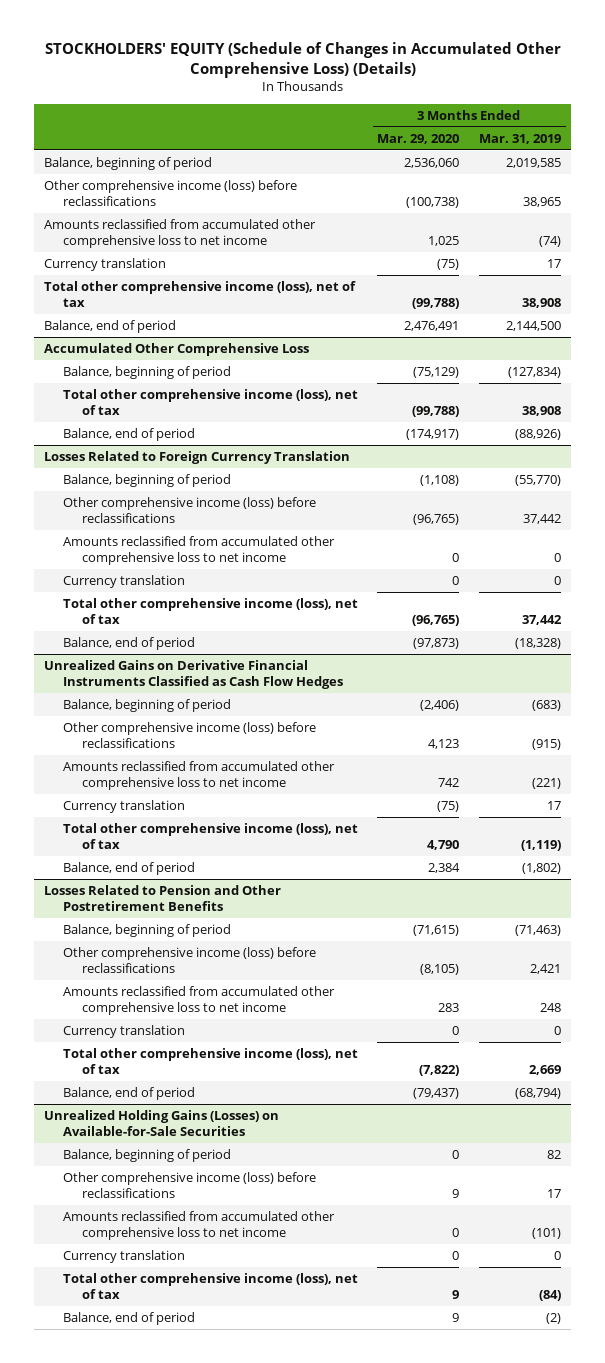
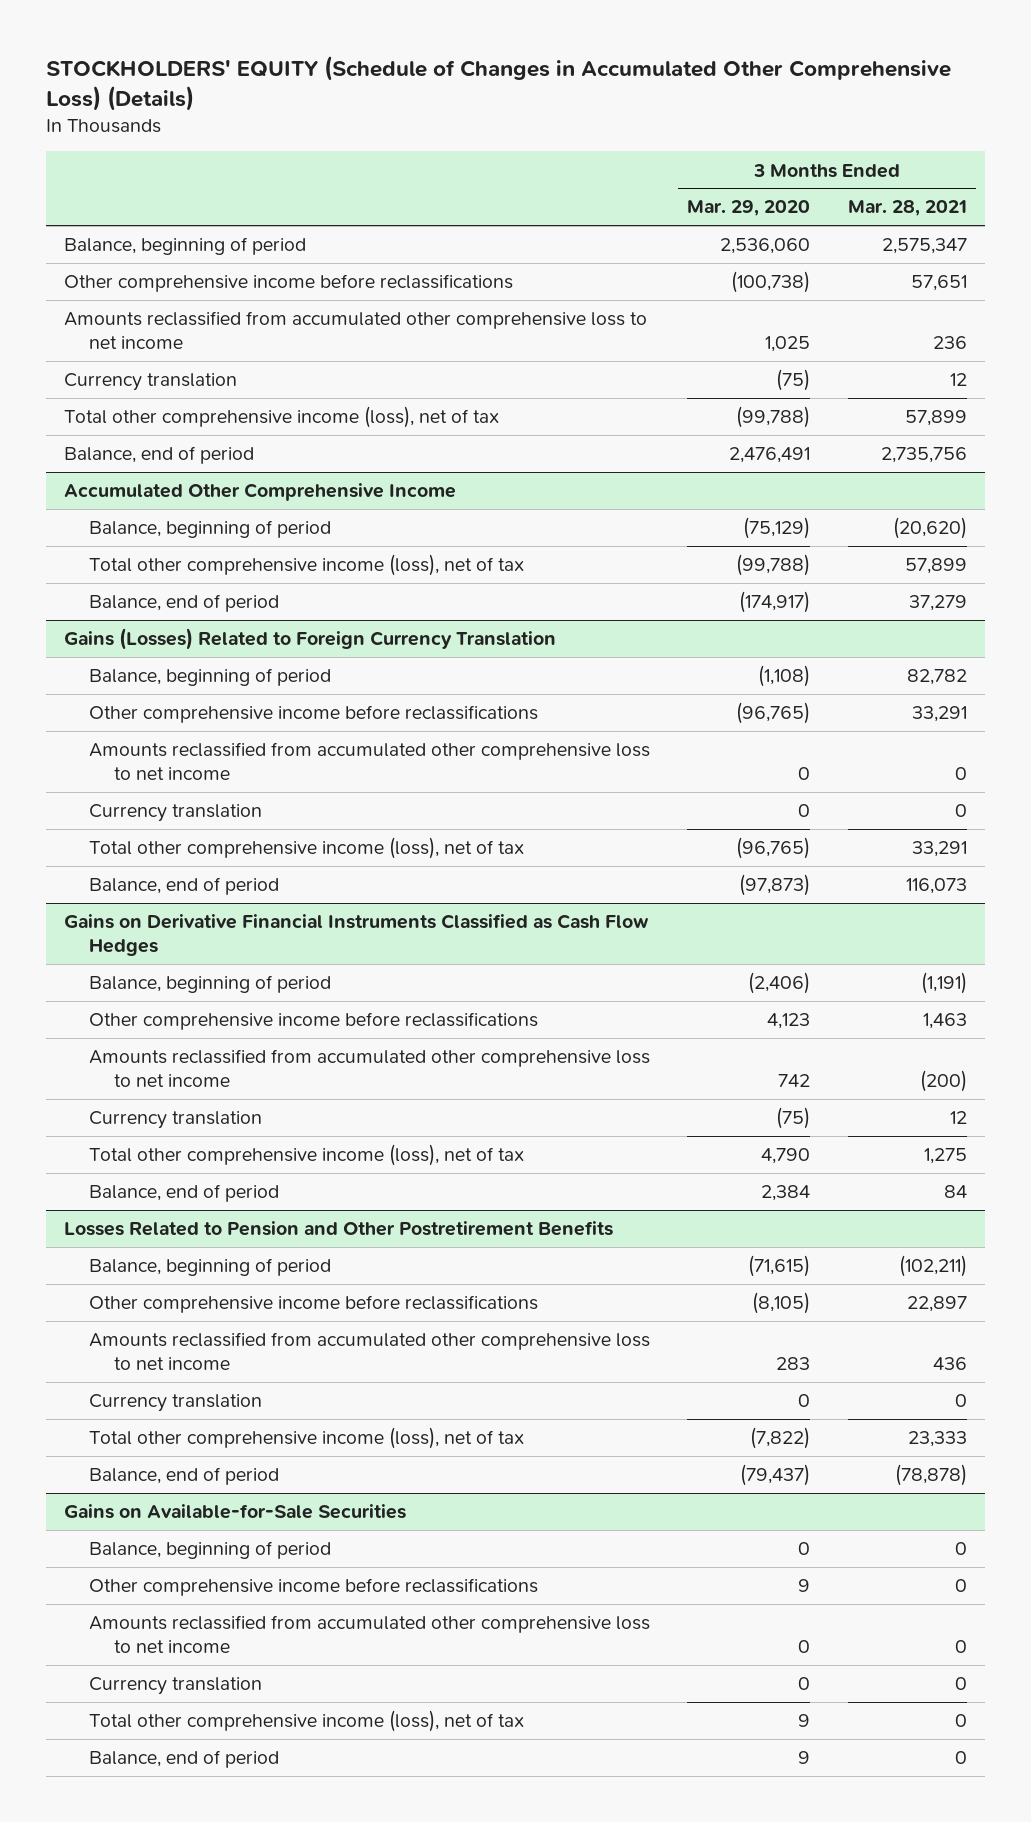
- | 3 Months Ended Mar. 29, 2020 | 3 Months Ended Mar. 31, 2019
+ | 3 Months Ended Mar. 29, 2020 | 3 Months Ended Mar. 28, 2021
- Other comprehensive income (loss) before reclassifications | (100,738) | 38,965
+ Other comprehensive income before reclassifications | (100,738) | 57,651
- Accumulated Other Comprehensive Loss
+ Accumulated Other Comprehensive Income
- Losses Related to Foreign Currency Translation
+ Gains (Losses) Related to Foreign Currency Translation
- Other comprehensive income (loss) before reclassifications | (96,765) | 37,442
+ Other comprehensive income before reclassifications | (96,765) | 33,291
- Unrealized Gains on Derivative Financial Instruments Classified as Cash Flow Hedges
+ Gains on Derivative Financial Instruments Classified as Cash Flow Hedges
- Other comprehensive income (loss) before reclassifications | 4,123 | (915)
+ Other comprehensive income before reclassifications | 4,123 | 1,463
@ Losses Related to Pension and Other Postretirement Benefits
- Other comprehensive income (loss) before reclassifications | (8,105) | 2,421
+ Other comprehensive income before reclassifications | (8,105) | 22,897
- Unrealized Holding Gains (Losses) on Available-for-Sale Securities
+ Gains on Available-for-Sale Securities
- Other comprehensive income (loss) before reclassifications | 9 | 17
+ Other comprehensive income before reclassifications | 9 | 0

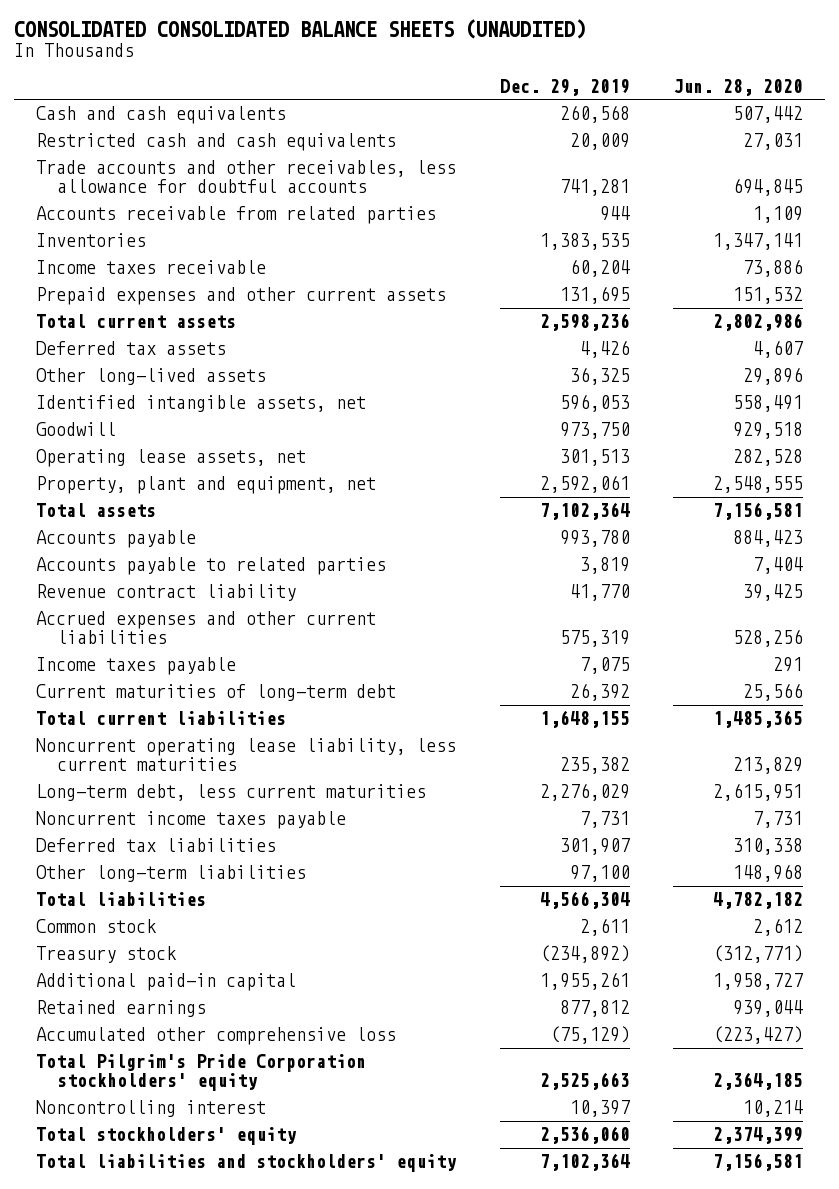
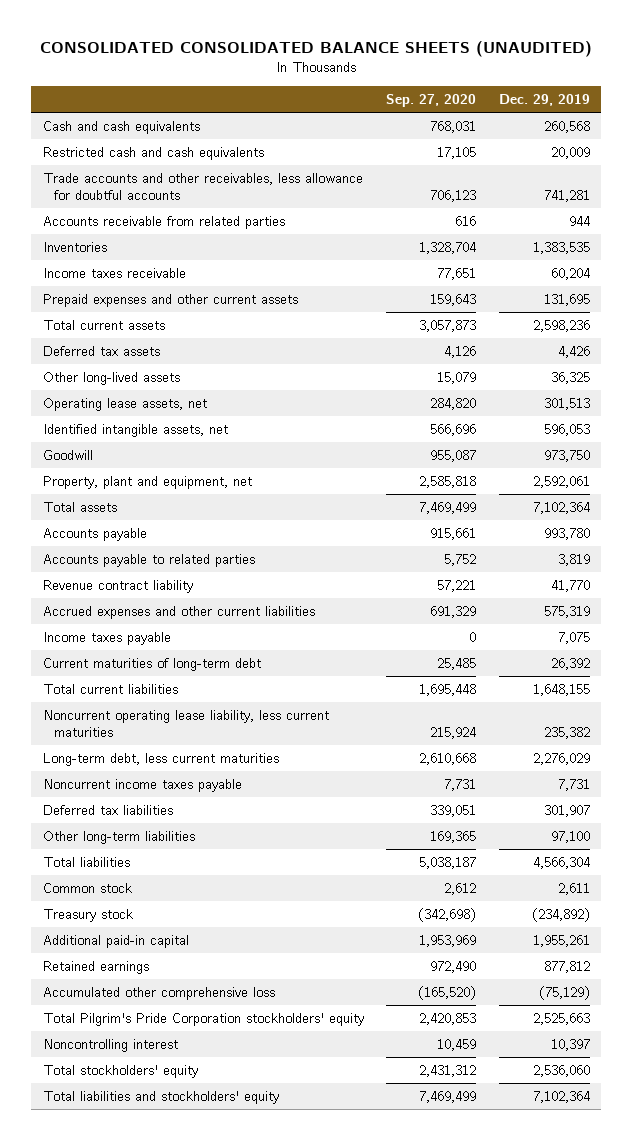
- | Dec. 29, 2019 | Jun. 28, 2020
+ | Sep. 27, 2020 | Dec. 29, 2019
moved up: Operating lease assets, net | 284,820 | 301,513

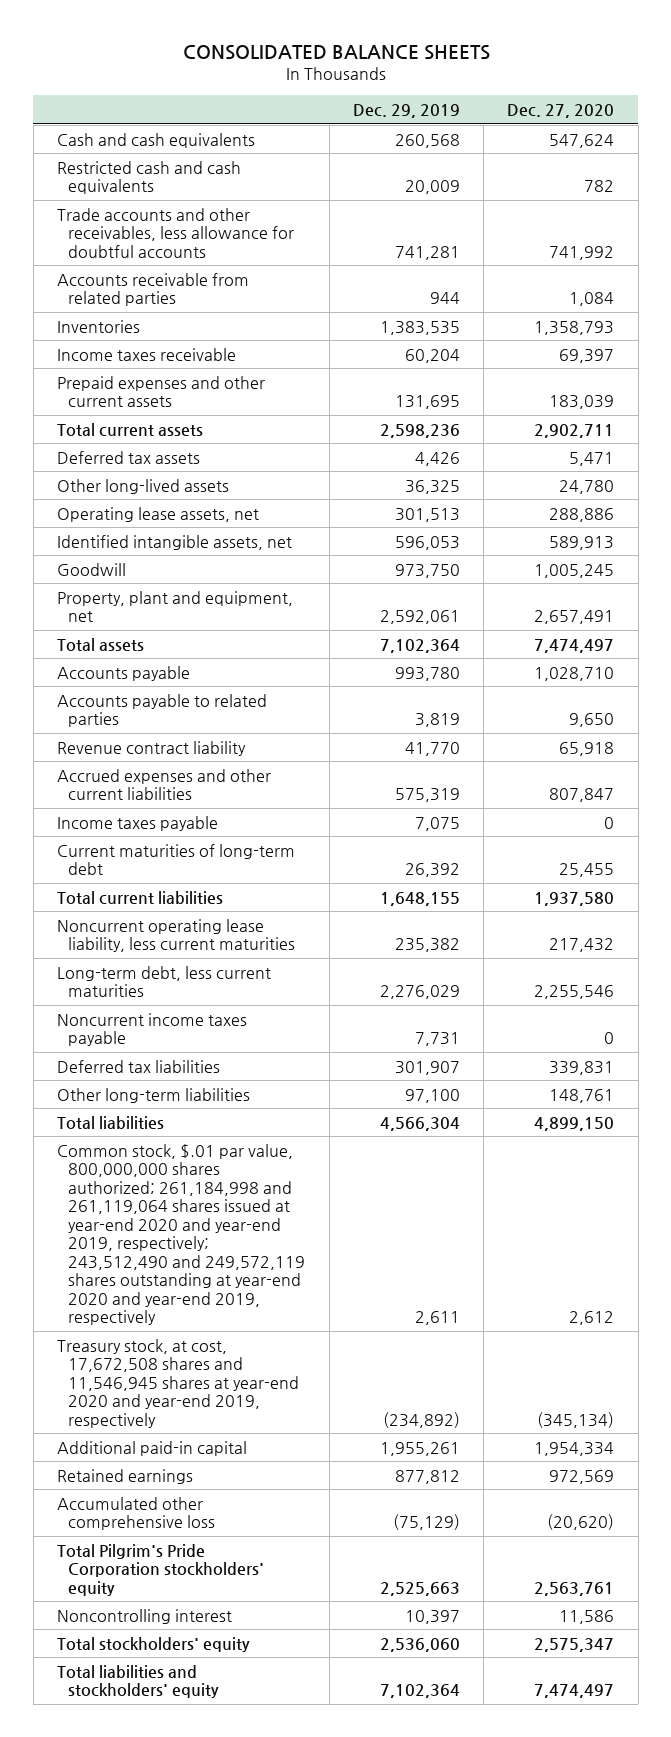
- CONSOLIDATED CONSOLIDATED BALANCE SHEETS (UNAUDITED)
+ CONSOLIDATED BALANCE SHEETS
- | Sep. 27, 2020 | Dec. 29, 2019
+ | Dec. 29, 2019 | Dec. 27, 2020
- Common stock | 2,612 | 2,611
- Treasury stock | (342,698) | (234,892)
+ Common stock, $.01 par value, 800,000,000 shares authorized; 261,184,998 and 261,119,064 shares issued at year-end 2020 and year-end 2019, respectively; 243,512,490 and 249,572,119 shares outstanding at year-end 2020 and year-end 2019, respectively | 2,611 | 2,612
+ Treasury stock, at cost, 17,672,508 shares and 11,546,945 shares at year-end 2020 and year-end 2019, respectively | (234,892) | (345,134)

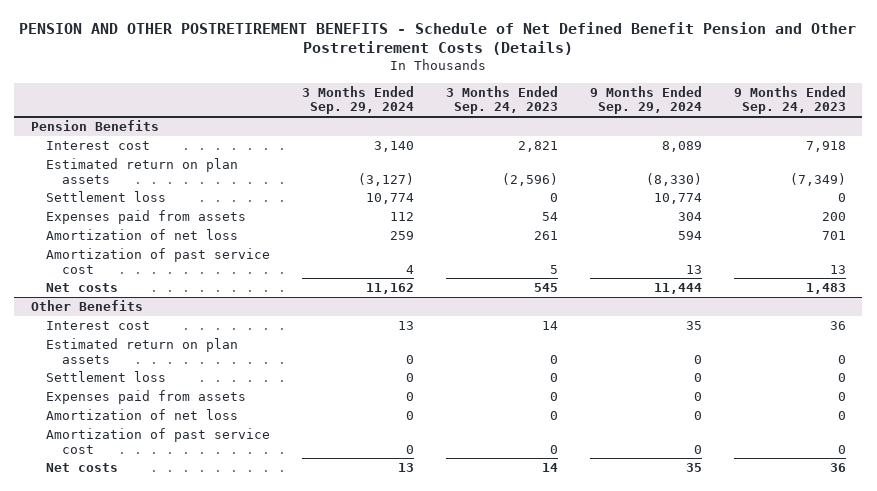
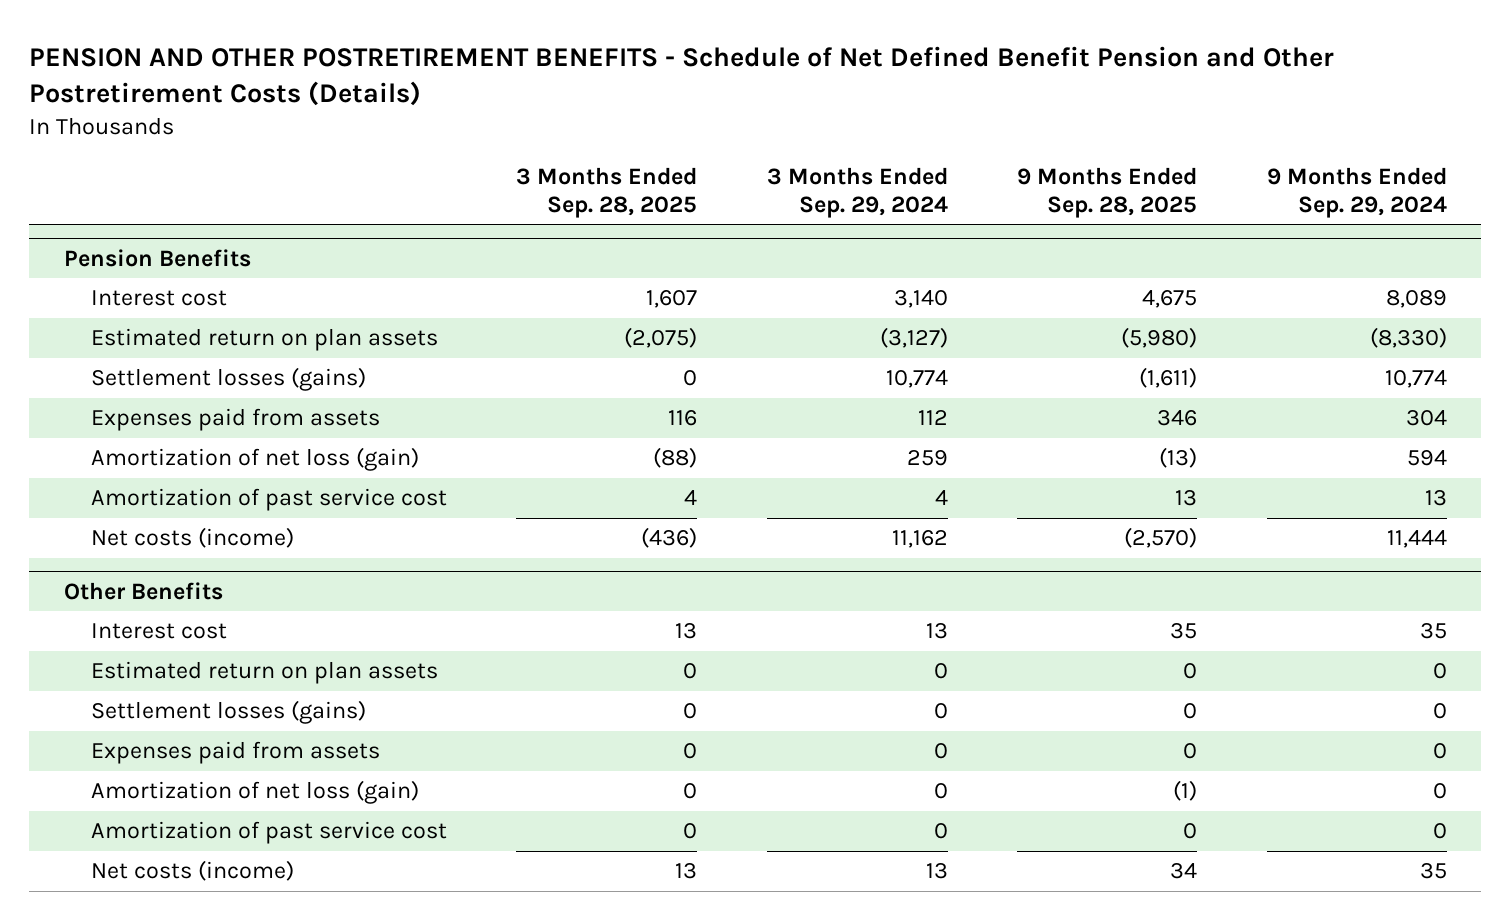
- | 3 Months Ended Sep. 29, 2024 | 3 Months Ended Sep. 24, 2023 | 9 Months Ended Sep. 29, 2024 | 9 Months Ended Sep. 24, 2023
+ | 3 Months Ended Sep. 28, 2025 | 3 Months Ended Sep. 29, 2024 | 9 Months Ended Sep. 28, 2025 | 9 Months Ended Sep. 29, 2024
@ Pension Benefits
- Settlement loss | 10,774 | 0 | 10,774 | 0
+ Settlement losses (gains) | 0 | 10,774 | (1,611) | 10,774
- Amortization of net loss | 259 | 261 | 594 | 701
+ Amortization of net loss (gain) | (88) | 259 | (13) | 594
- Net costs | 11,162 | 545 | 11,444 | 1,483
+ Net costs (income) | (436) | 11,162 | (2,570) | 11,444
@ Other Benefits
- Settlement loss | 0 | 0 | 0 | 0
+ Settlement losses (gains) | 0 | 0 | 0 | 0
- Amortization of net loss | 0 | 0 | 0 | 0
+ Amortization of net loss (gain) | 0 | 0 | (1) | 0
- Net costs | 13 | 14 | 35 | 36
+ Net costs (income) | 13 | 13 | 34 | 35

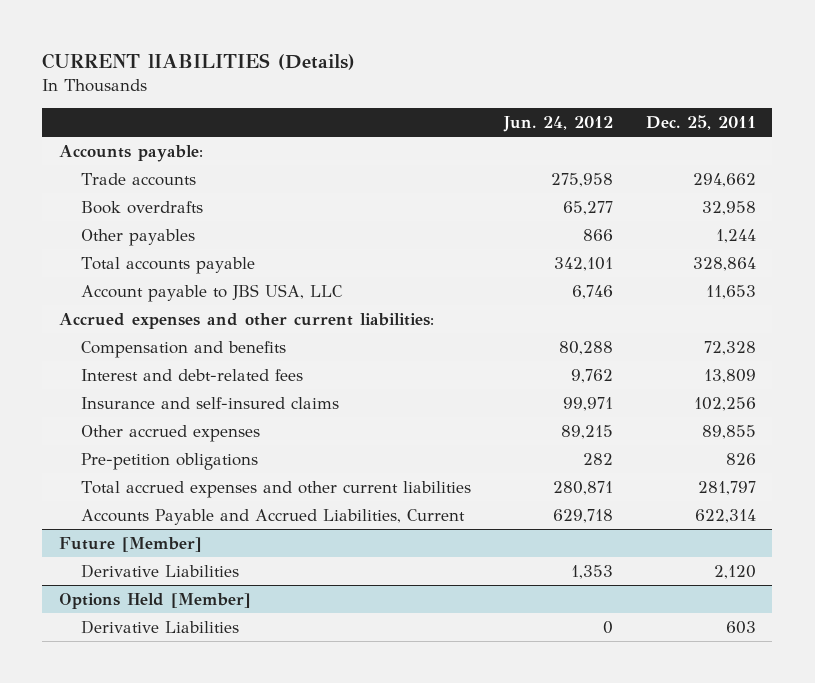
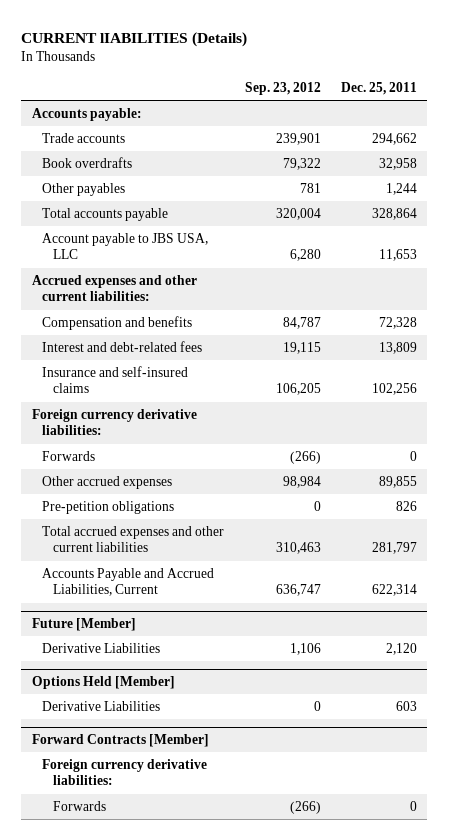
- | Jun. 24, 2012 | Dec. 25, 2011
+ | Sep. 23, 2012 | Dec. 25, 2011
+ Foreign currency derivative liabilities:
+ Forwards | (266) | 0
+ Forward Contracts [Member]
+ Foreign currency derivative liabilities:
+ Forwards | (266) | 0

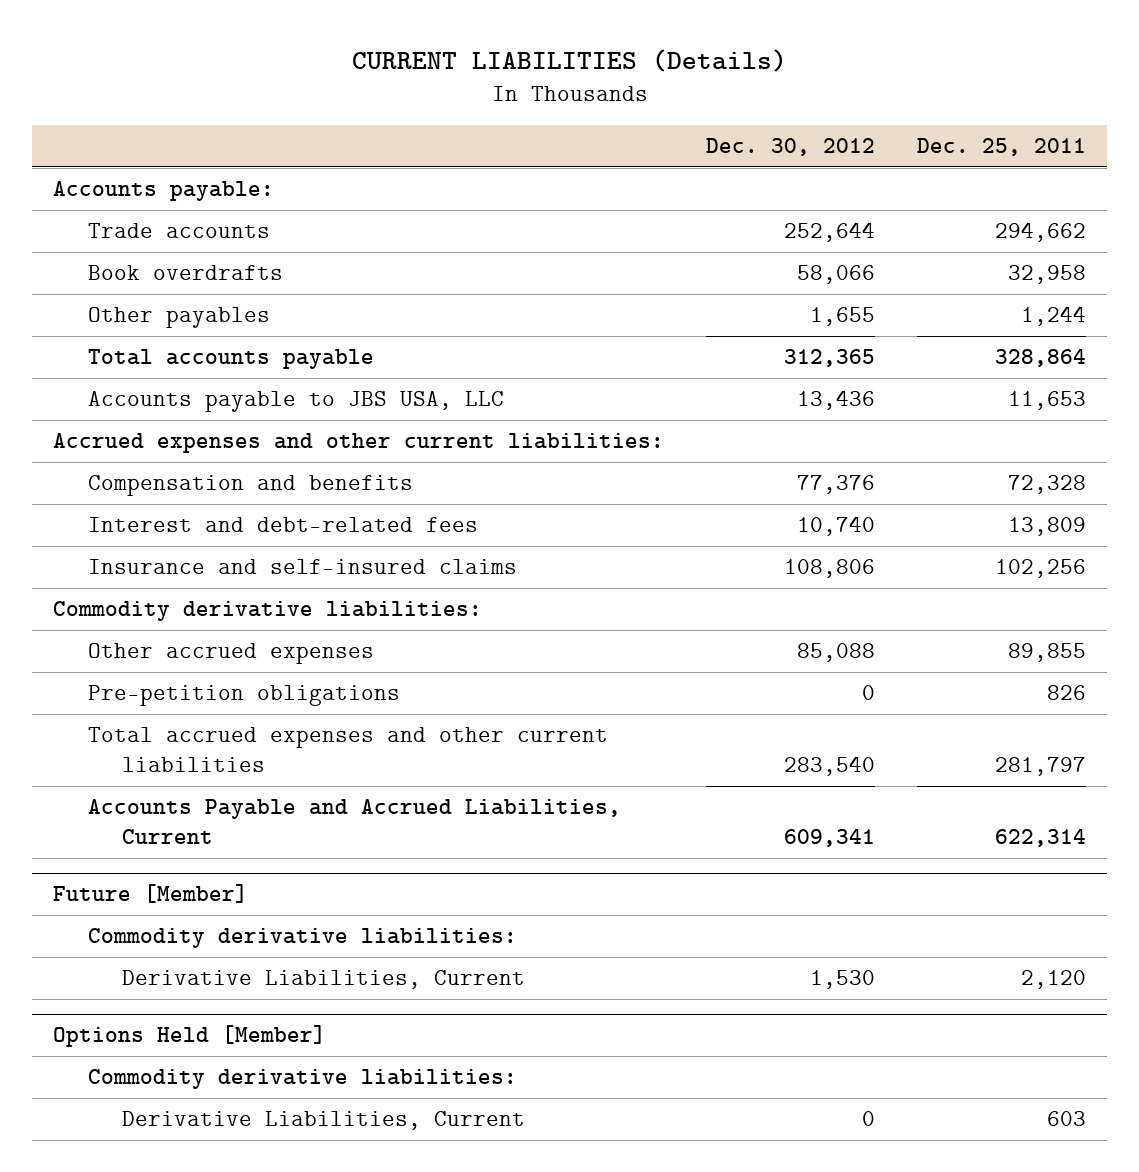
- CURRENT lIABILITIES (Details)
+ CURRENT LIABILITIES (Details)
- | Sep. 23, 2012 | Dec. 25, 2011
+ | Dec. 30, 2012 | Dec. 25, 2011
- Account payable to JBS USA, LLC | 6,280 | 11,653
+ Accounts payable to JBS USA, LLC | 13,436 | 11,653
- Foreign currency derivative liabilities:
- Forwards | (266) | 0
+ Commodity derivative liabilities:
@ Future [Member]
- Derivative Liabilities | 1,106 | 2,120
+ Commodity derivative liabilities:
+ Derivative Liabilities, Current | 1,530 | 2,120
@ Options Held [Member]
- Derivative Liabilities | 0 | 603
- Forward Contracts [Member]
- Foreign currency derivative liabilities:
- Forwards | (266) | 0
@ Options Held [Member]
+ Commodity derivative liabilities:
+ Derivative Liabilities, Current | 0 | 603

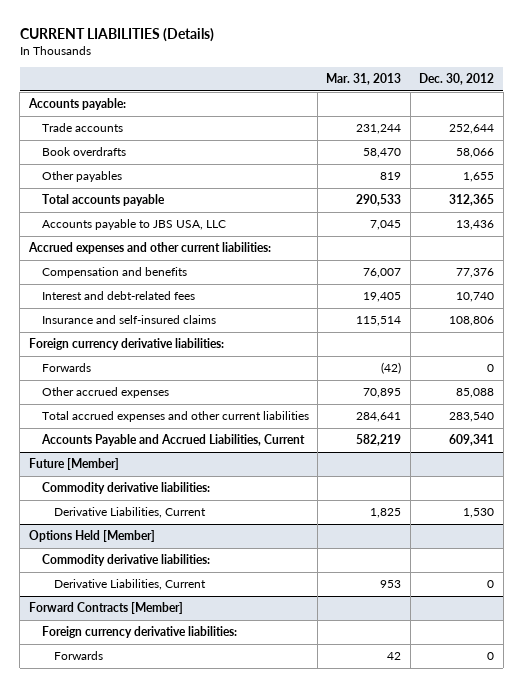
- | Dec. 30, 2012 | Dec. 25, 2011
+ | Mar. 31, 2013 | Dec. 30, 2012
- Commodity derivative liabilities:
+ Foreign currency derivative liabilities:
+ Forwards | (42) | 0
- Pre-petition obligations | 0 | 826
+ Forward Contracts [Member]
+ Foreign currency derivative liabilities:
+ Forwards | 42 | 0

